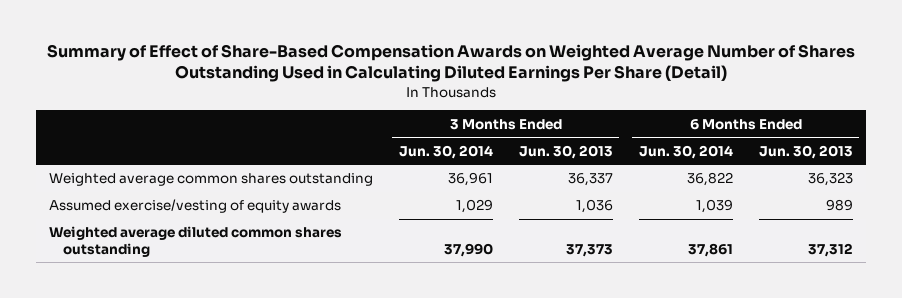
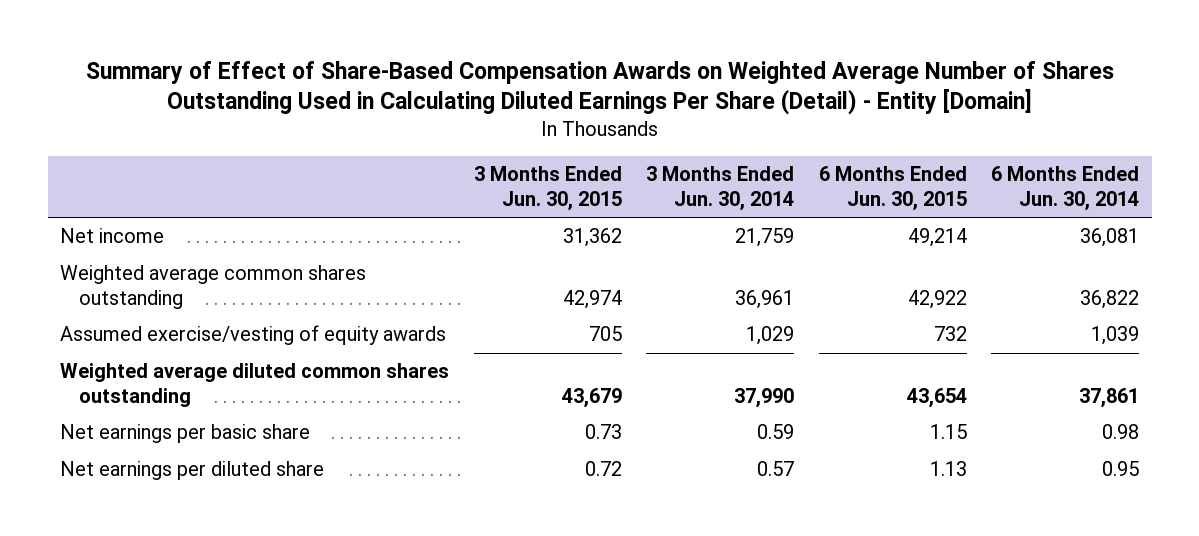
- Summary of Effect of Share-Based Compensation Awards on Weighted Average Number of Shares Outstanding Used in Calculating Diluted Earnings Per Share (Detail)
+ Summary of Effect of Share-Based Compensation Awards on Weighted Average Number of Shares Outstanding Used in Calculating Diluted Earnings Per Share (Detail) - Entity [Domain]
- | 3 Months Ended Jun. 30, 2014 | 3 Months Ended Jun. 30, 2013 | 6 Months Ended Jun. 30, 2014 | 6 Months Ended Jun. 30, 2013
+ | 3 Months Ended Jun. 30, 2015 | 3 Months Ended Jun. 30, 2014 | 6 Months Ended Jun. 30, 2015 | 6 Months Ended Jun. 30, 2014
+ Net income | 31,362 | 21,759 | 49,214 | 36,081
+ Net earnings per basic share | 0.73 | 0.59 | 1.15 | 0.98
+ Net earnings per diluted share | 0.72 | 0.57 | 1.13 | 0.95

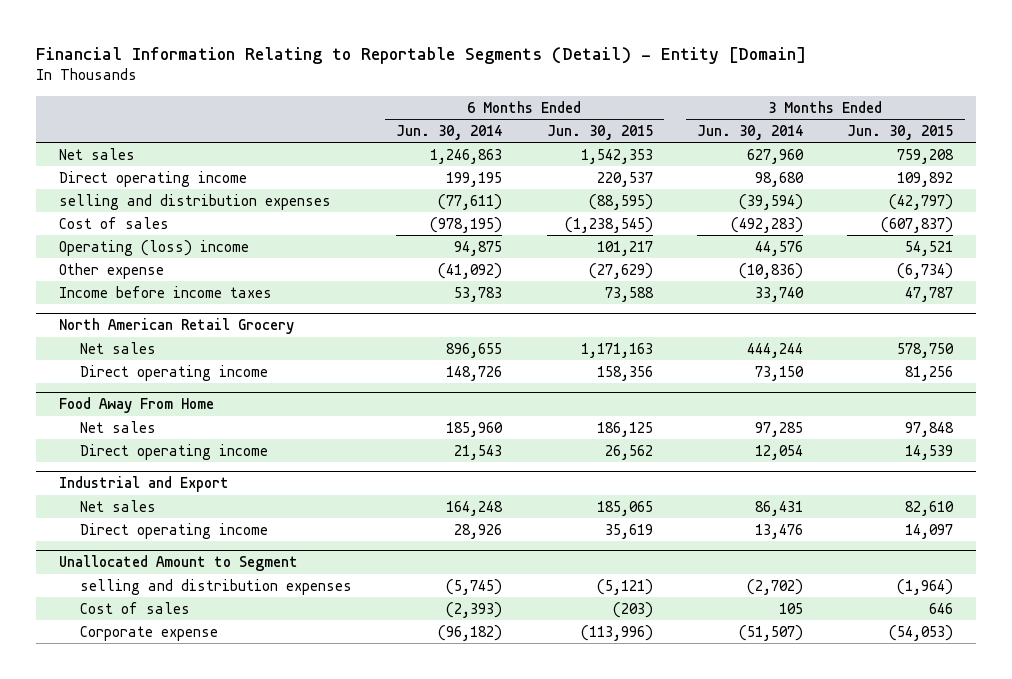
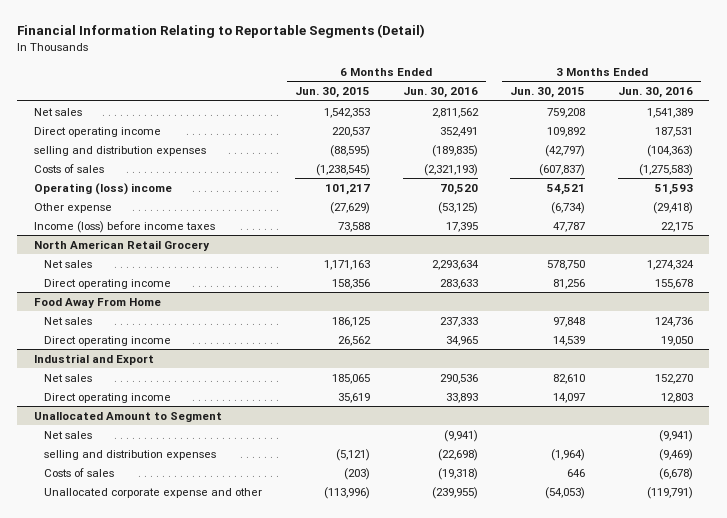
- Financial Information Relating to Reportable Segments (Detail) - Entity [Domain]
+ Financial Information Relating to Reportable Segments (Detail)
- | 6 Months Ended Jun. 30, 2014 | 6 Months Ended Jun. 30, 2015 | 3 Months Ended Jun. 30, 2014 | 3 Months Ended Jun. 30, 2015
+ | 6 Months Ended Jun. 30, 2015 | 6 Months Ended Jun. 30, 2016 | 3 Months Ended Jun. 30, 2015 | 3 Months Ended Jun. 30, 2016
- Cost of sales | (978,195) | (1,238,545) | (492,283) | (607,837)
+ Costs of sales | (1,238,545) | (2,321,193) | (607,837) | (1,275,583)
- Income before income taxes | 53,783 | 73,588 | 33,740 | 47,787
+ Income (loss) before income taxes | 73,588 | 17,395 | 47,787 | 22,175
@ Unallocated Amount to Segment
+ Net sales | | (9,941) | | (9,941)
- Cost of sales | (2,393) | (203) | 105 | 646
- Corporate expense | (96,182) | (113,996) | (51,507) | (54,053)
+ Costs of sales | (203) | (19,318) | 646 | (6,678)
+ Unallocated corporate expense and other | (113,996) | (239,955) | (54,053) | (119,791)

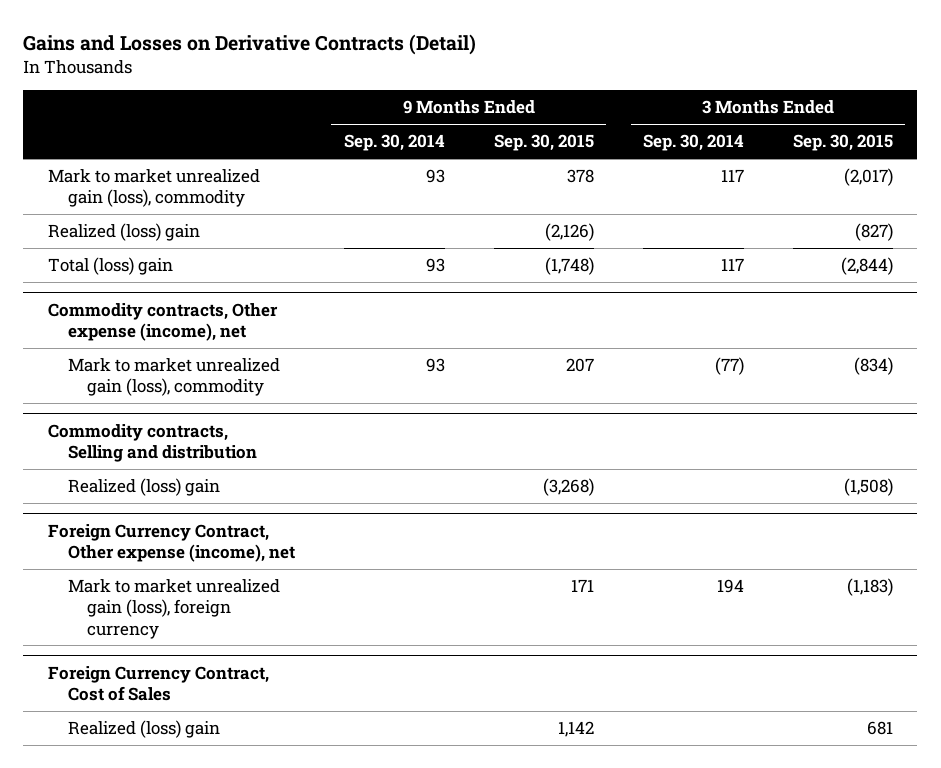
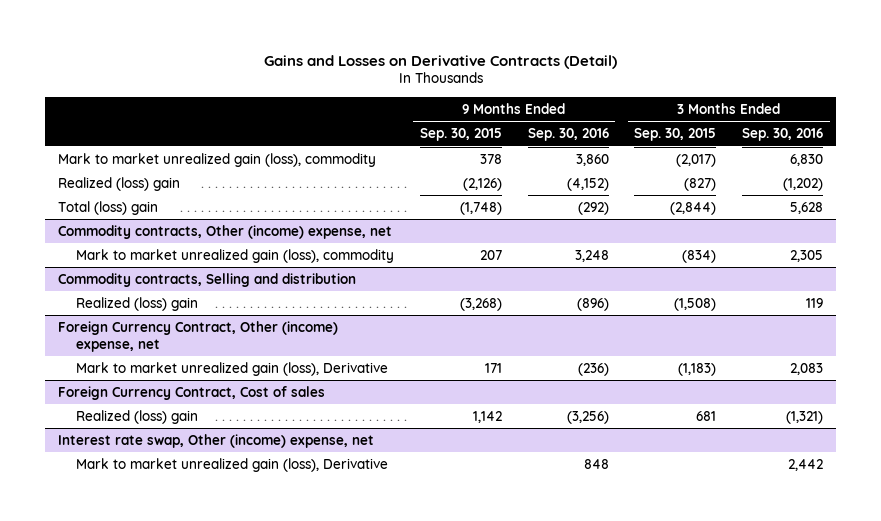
- | 9 Months Ended Sep. 30, 2014 | 9 Months Ended Sep. 30, 2015 | 3 Months Ended Sep. 30, 2014 | 3 Months Ended Sep. 30, 2015
+ | 9 Months Ended Sep. 30, 2015 | 9 Months Ended Sep. 30, 2016 | 3 Months Ended Sep. 30, 2015 | 3 Months Ended Sep. 30, 2016
- Commodity contracts, Other expense (income), net
+ Commodity contracts, Other (income) expense, net
- Foreign Currency Contract, Other expense (income), net
- Mark to market unrealized gain (loss), foreign currency | | 171 | 194 | (1,183)
- Foreign Currency Contract, Cost of Sales
+ Foreign Currency Contract, Other (income) expense, net
+ Mark to market unrealized gain (loss), Derivative | 171 | (236) | (1,183) | 2,083
+ Foreign Currency Contract, Cost of sales
+ Interest rate swap, Other (income) expense, net
+ Mark to market unrealized gain (loss), Derivative | | 848 | | 2,442

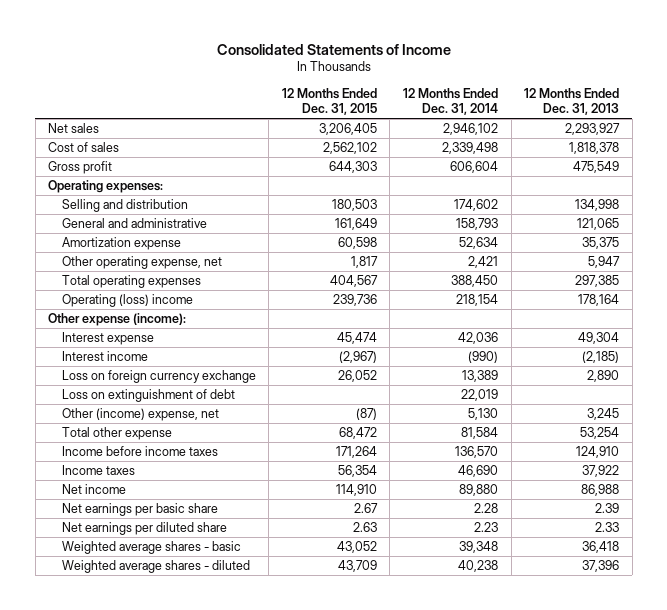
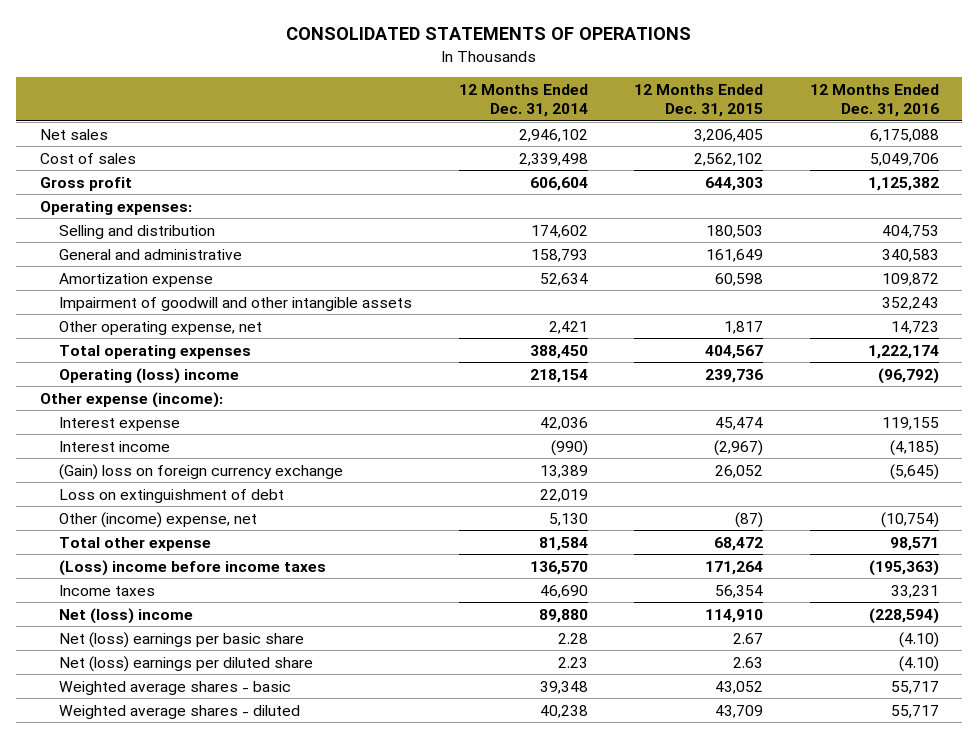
- Consolidated Statements of Income
+ CONSOLIDATED STATEMENTS OF OPERATIONS
- | 12 Months Ended Dec. 31, 2015 | 12 Months Ended Dec. 31, 2014 | 12 Months Ended Dec. 31, 2013
+ | 12 Months Ended Dec. 31, 2014 | 12 Months Ended Dec. 31, 2015 | 12 Months Ended Dec. 31, 2016
+ Impairment of goodwill and other intangible assets | | | 352,243
- Loss on foreign currency exchange | 26,052 | 13,389 | 2,890
+ (Gain) loss on foreign currency exchange | 13,389 | 26,052 | (5,645)
- Income before income taxes | 171,264 | 136,570 | 124,910
+ (Loss) income before income taxes | 136,570 | 171,264 | (195,363)
- Net income | 114,910 | 89,880 | 86,988
- Net earnings per basic share | 2.67 | 2.28 | 2.39
- Net earnings per diluted share | 2.63 | 2.23 | 2.33
+ Net (loss) income | 89,880 | 114,910 | (228,594)
+ Net (loss) earnings per basic share | 2.28 | 2.67 | (4.10)
+ Net (loss) earnings per diluted share | 2.23 | 2.63 | (4.10)

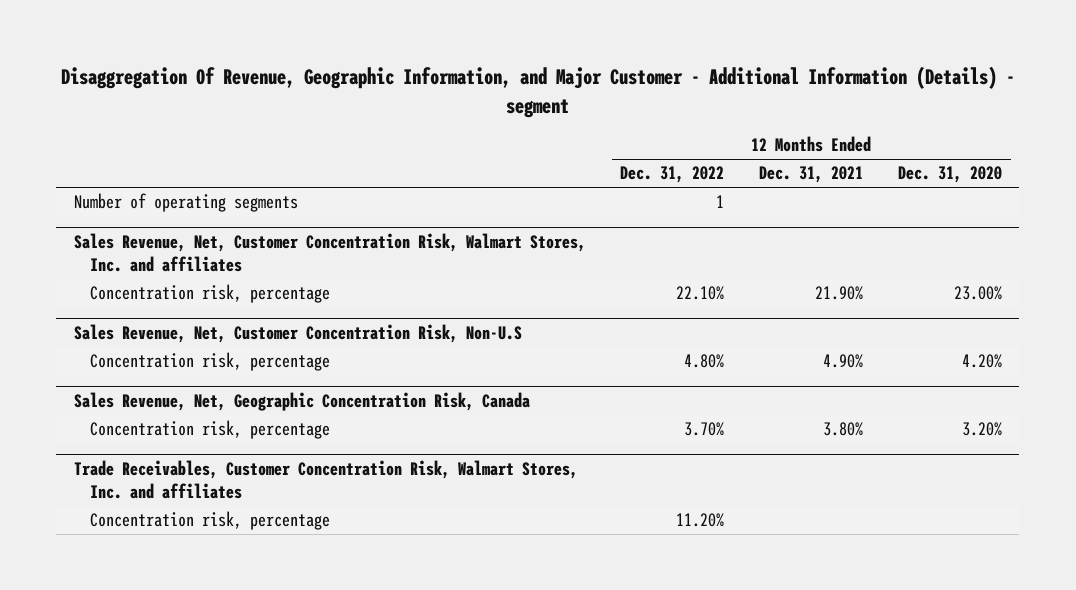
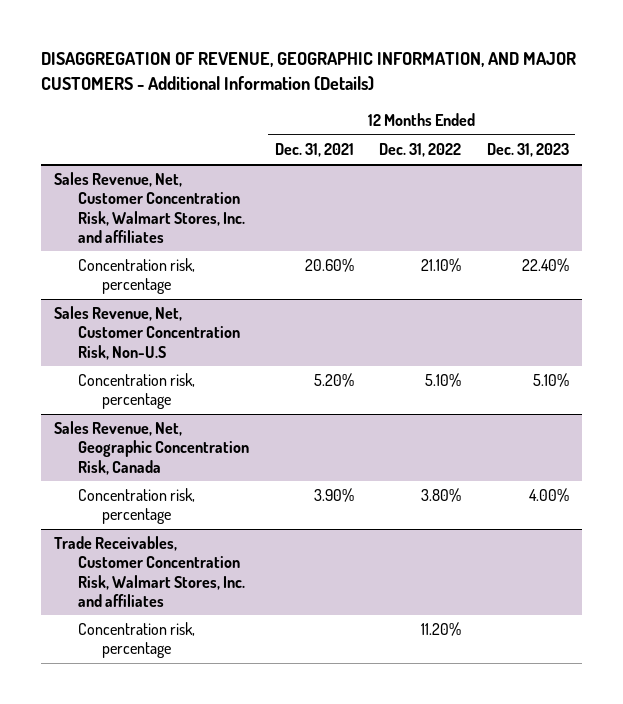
- Disaggregation Of Revenue, Geographic Information, and Major Customer - Additional Information (Details) - segment
+ DISAGGREGATION OF REVENUE, GEOGRAPHIC INFORMATION, AND MAJOR CUSTOMERS - Additional Information (Details)
- | 12 Months Ended Dec. 31, 2022 | 12 Months Ended Dec. 31, 2021 | 12 Months Ended Dec. 31, 2020
+ | 12 Months Ended Dec. 31, 2021 | 12 Months Ended Dec. 31, 2022 | 12 Months Ended Dec. 31, 2023
- Number of operating segments | 1 | |
@ Sales Revenue, Net, Customer Concentration Risk, Walmart Stores, Inc. and affiliates
- Concentration risk, percentage | 22.10% | 21.90% | 23.00%
+ Concentration risk, percentage | 20.60% | 21.10% | 22.40%
@ Sales Revenue, Net, Customer Concentration Risk, Non-U.S
- Concentration risk, percentage | 4.80% | 4.90% | 4.20%
+ Concentration risk, percentage | 5.20% | 5.10% | 5.10%
@ Sales Revenue, Net, Geographic Concentration Risk, Canada
- Concentration risk, percentage | 3.70% | 3.80% | 3.20%
+ Concentration risk, percentage | 3.90% | 3.80% | 4.00%

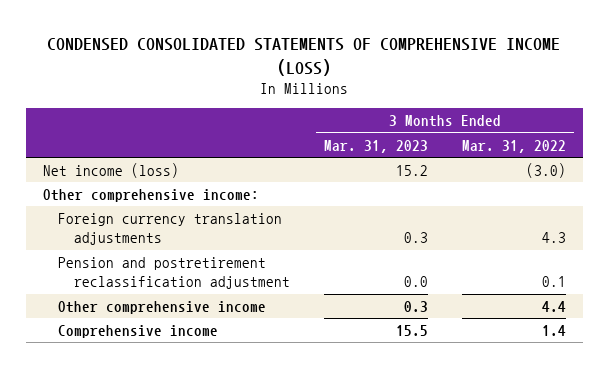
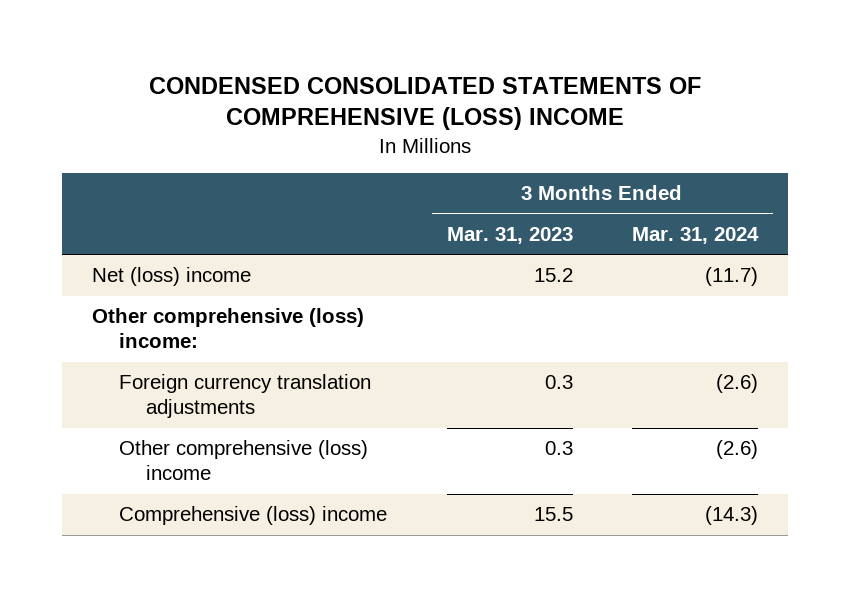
- CONDENSED CONSOLIDATED STATEMENTS OF COMPREHENSIVE INCOME (LOSS)
+ CONDENSED CONSOLIDATED STATEMENTS OF COMPREHENSIVE (LOSS) INCOME
- | 3 Months Ended Mar. 31, 2023 | 3 Months Ended Mar. 31, 2022
+ | 3 Months Ended Mar. 31, 2023 | 3 Months Ended Mar. 31, 2024
- Net income (loss) | 15.2 | (3.0)
- Other comprehensive income:
+ Net (loss) income | 15.2 | (11.7)
+ Other comprehensive (loss) income:
- Pension and postretirement reclassification adjustment | 0.0 | 0.1
- Other comprehensive income | 0.3 | 4.4
- Comprehensive income | 15.5 | 1.4
+ Other comprehensive (loss) income | 0.3 | (2.6)
+ Comprehensive (loss) income | 15.5 | (14.3)

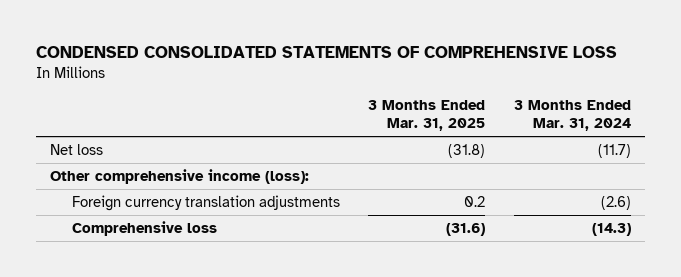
- CONDENSED CONSOLIDATED STATEMENTS OF COMPREHENSIVE (LOSS) INCOME
+ CONDENSED CONSOLIDATED STATEMENTS OF COMPREHENSIVE LOSS
- | 3 Months Ended Mar. 31, 2023 | 3 Months Ended Mar. 31, 2024
+ | 3 Months Ended Mar. 31, 2025 | 3 Months Ended Mar. 31, 2024
- Net (loss) income | 15.2 | (11.7)
- Other comprehensive (loss) income:
+ Net loss | (31.8) | (11.7)
+ Other comprehensive income (loss):
- Other comprehensive (loss) income | 0.3 | (2.6)
- Comprehensive (loss) income | 15.5 | (14.3)
+ Comprehensive loss | (31.6) | (14.3)

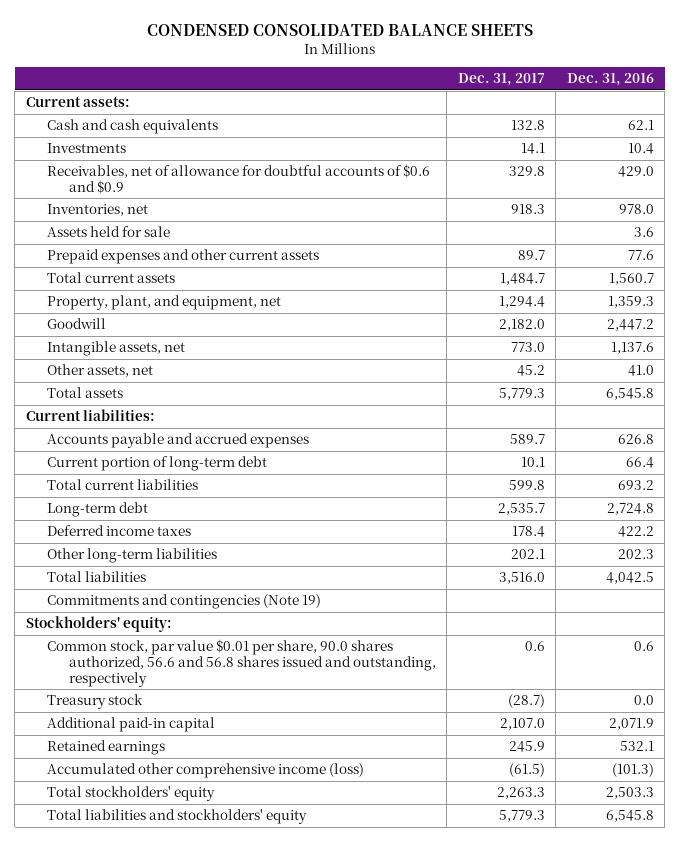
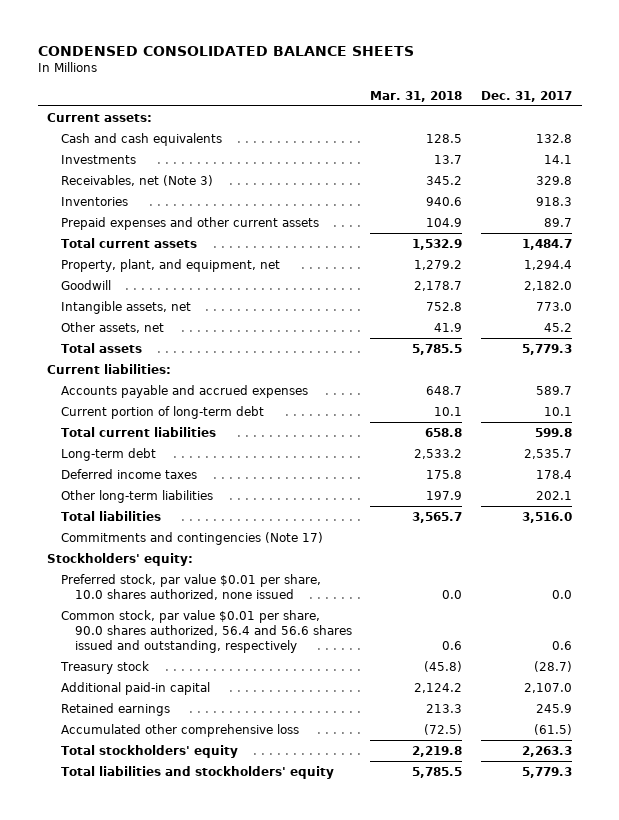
- | Dec. 31, 2017 | Dec. 31, 2016
+ | Mar. 31, 2018 | Dec. 31, 2017
- Receivables, net of allowance for doubtful accounts of $0.6 and $0.9 | 329.8 | 429.0
- Inventories, net | 918.3 | 978.0
- Assets held for sale | | 3.6
+ Receivables, net (Note 3) | 345.2 | 329.8
+ Inventories | 940.6 | 918.3
- Commitments and contingencies (Note 19)
+ Commitments and contingencies (Note 17)
- Common stock, par value $0.01 per share, 90.0 shares authorized, 56.6 and 56.8 shares issued and outstanding, respectively | 0.6 | 0.6
+ Preferred stock, par value $0.01 per share, 10.0 shares authorized, none issued | 0.0 | 0.0
+ Common stock, par value $0.01 per share, 90.0 shares authorized, 56.4 and 56.6 shares issued and outstanding, respectively | 0.6 | 0.6
- Accumulated other comprehensive income (loss) | (61.5) | (101.3)
+ Accumulated other comprehensive loss | (72.5) | (61.5)

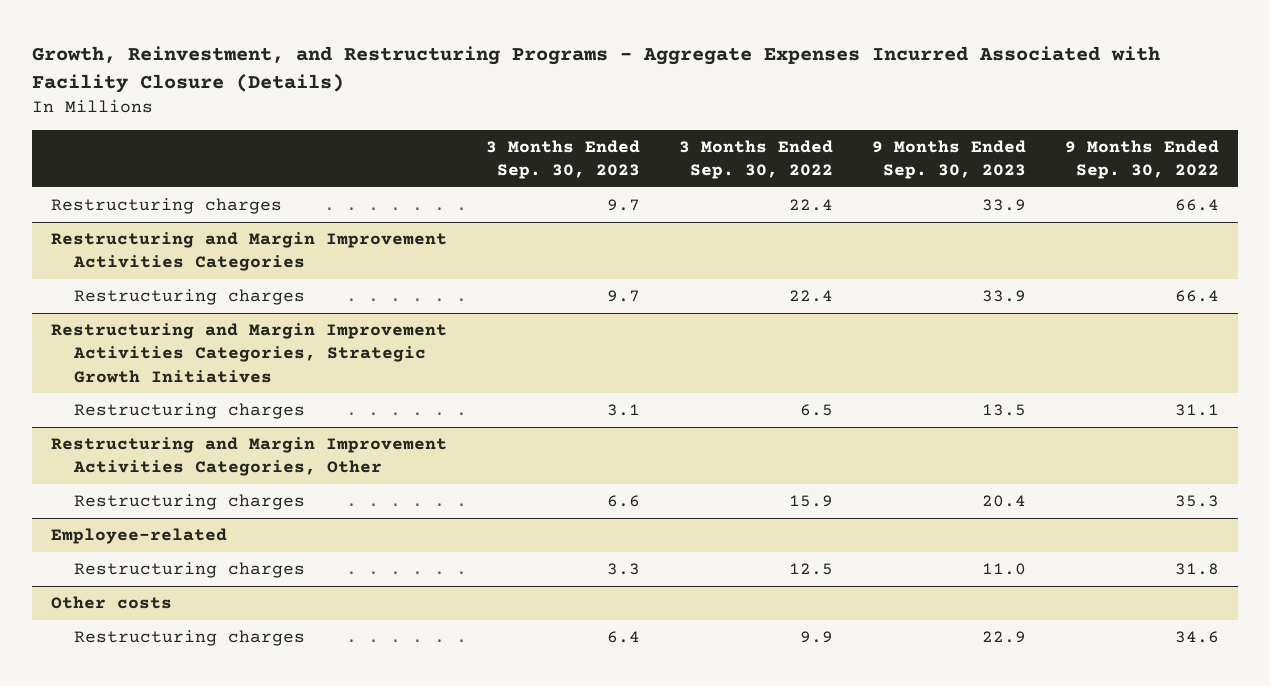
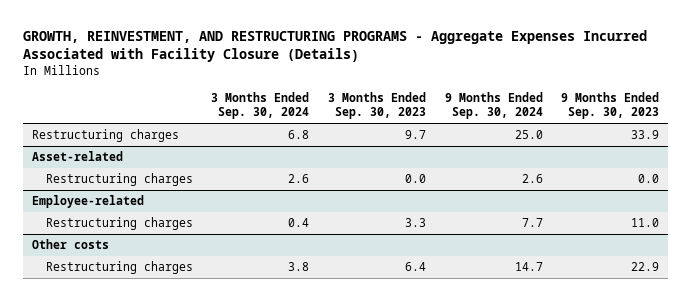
- Growth, Reinvestment, and Restructuring Programs - Aggregate Expenses Incurred Associated with Facility Closure (Details)
+ GROWTH, REINVESTMENT, AND RESTRUCTURING PROGRAMS - Aggregate Expenses Incurred Associated with Facility Closure (Details)
- | 3 Months Ended Sep. 30, 2023 | 3 Months Ended Sep. 30, 2022 | 9 Months Ended Sep. 30, 2023 | 9 Months Ended Sep. 30, 2022
+ | 3 Months Ended Sep. 30, 2024 | 3 Months Ended Sep. 30, 2023 | 9 Months Ended Sep. 30, 2024 | 9 Months Ended Sep. 30, 2023
- Restructuring and Margin Improvement Activities Categories
- Restructuring charges | 9.7 | 22.4 | 33.9 | 66.4
- Restructuring and Margin Improvement Activities Categories, Strategic Growth Initiatives
- Restructuring charges | 3.1 | 6.5 | 13.5 | 31.1
- Restructuring and Margin Improvement Activities Categories, Other
- Restructuring charges | 6.6 | 15.9 | 20.4 | 35.3
+ Asset-related
+ Restructuring charges | 2.6 | 0.0 | 2.6 | 0.0

